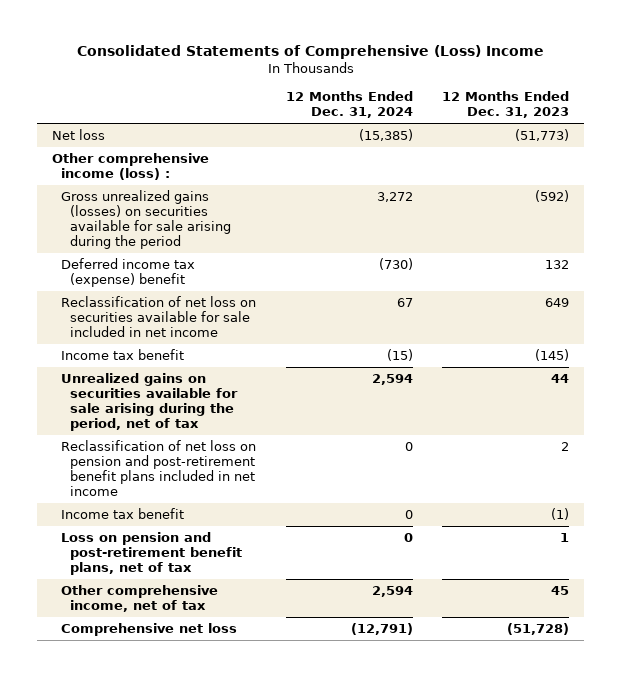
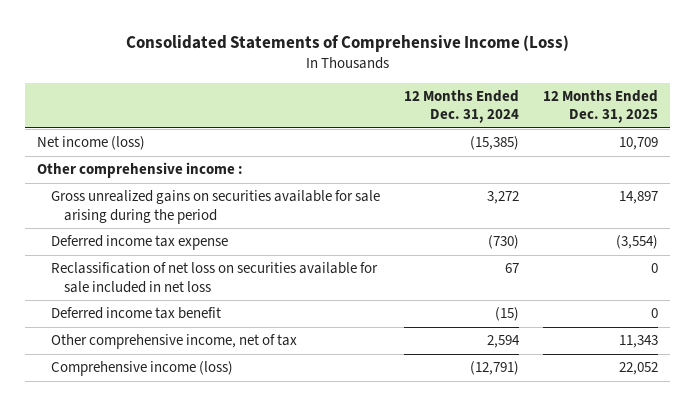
- Consolidated Statements of Comprehensive (Loss) Income
+ Consolidated Statements of Comprehensive Income (Loss)
- | 12 Months Ended Dec. 31, 2024 | 12 Months Ended Dec. 31, 2023
+ | 12 Months Ended Dec. 31, 2024 | 12 Months Ended Dec. 31, 2025
- Net loss | (15,385) | (51,773)
- Other comprehensive income (loss) :
- Gross unrealized gains (losses) on securities available for sale arising during the period | 3,272 | (592)
- Deferred income tax (expense) benefit | (730) | 132
- Reclassification of net loss on securities available for sale included in net income | 67 | 649
- Income tax benefit | (15) | (145)
- Unrealized gains on securities available for sale arising during the period, net of tax | 2,594 | 44
- Reclassification of net loss on pension and post-retirement benefit plans included in net income | 0 | 2
- Income tax benefit | 0 | (1)
- Loss on pension and post-retirement benefit plans, net of tax | 0 | 1
+ Net income (loss) | (15,385) | 10,709
+ Other comprehensive income :
+ Gross unrealized gains on securities available for sale arising during the period | 3,272 | 14,897
+ Deferred income tax expense | (730) | (3,554)
+ Reclassification of net loss on securities available for sale included in net loss | 67 | 0
+ Deferred income tax benefit | (15) | 0
- Comprehensive net loss | (12,791) | (51,728)
+ Comprehensive income (loss) | (12,791) | 22,052

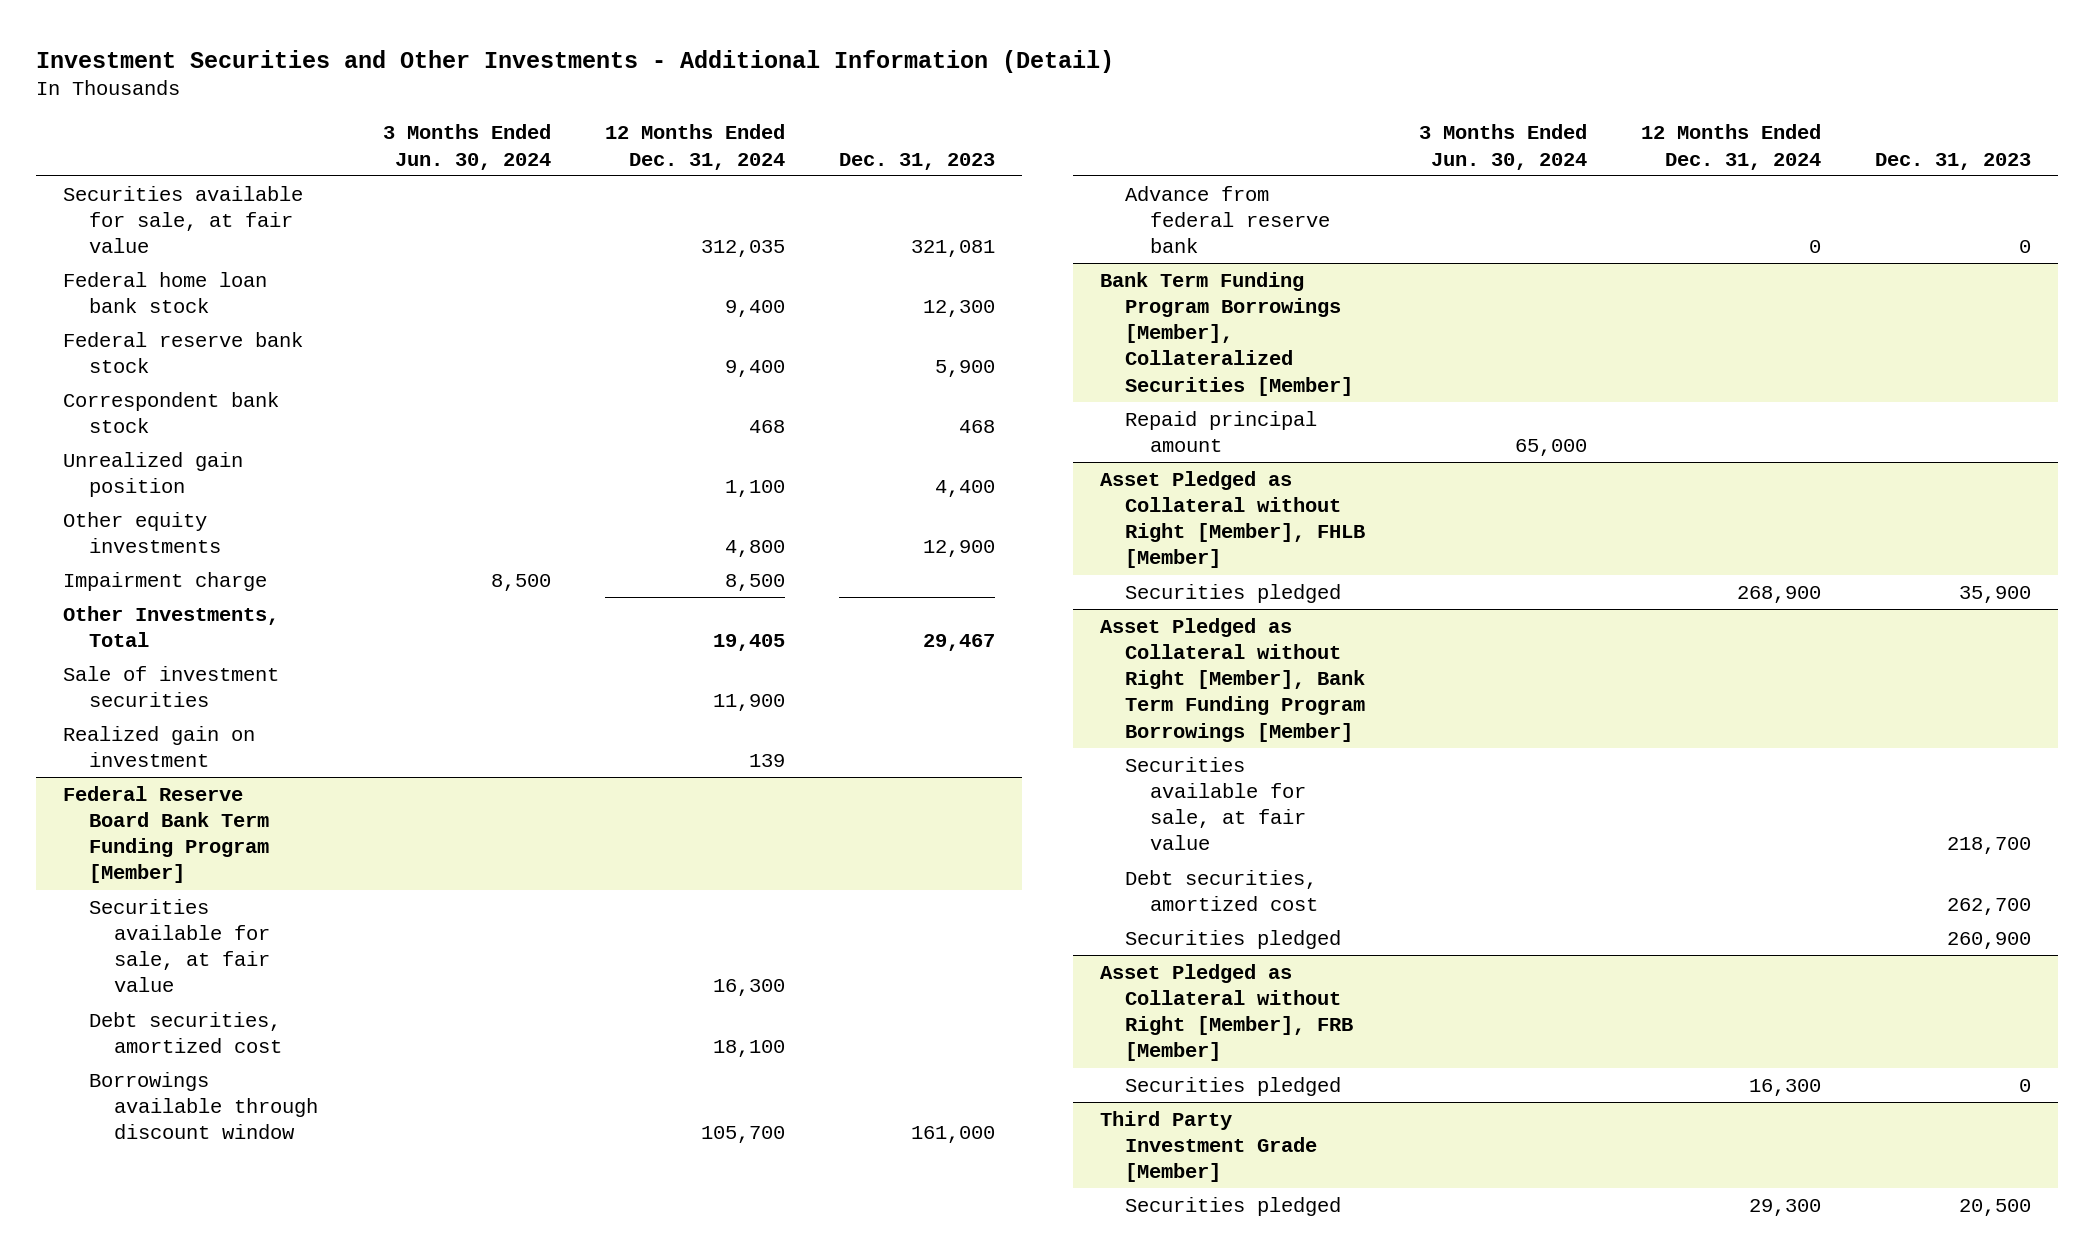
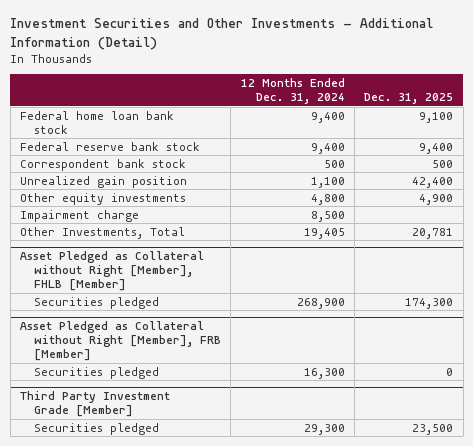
- | 3 Months Ended Jun. 30, 2024 | 12 Months Ended Dec. 31, 2024 | Dec. 31, 2023
+ | 12 Months Ended Dec. 31, 2024 | Dec. 31, 2025
- Securities available for sale, at fair value | | 312,035 | 321,081
- Correspondent bank stock | | 468 | 468
+ Correspondent bank stock | 500 | 500
- Sale of investment securities | | 11,900 |
- Realized gain on investment | | 139 |
- Federal Reserve Board Bank Term Funding Program [Member]
- Securities available for sale, at fair value | | 16,300 |
- Debt securities, amortized cost | | 18,100 |
- Borrowings available through discount window | | 105,700 | 161,000
- Advance from federal reserve bank | | 0 | 0
- Bank Term Funding Program Borrowings [Member], Collateralized Securities [Member]
- Repaid principal amount | 65,000 | |
- Asset Pledged as Collateral without Right [Member], Bank Term Funding Program Borrowings [Member]
- Securities available for sale, at fair value | | | 218,700
- Debt securities, amortized cost | | | 262,700
- Securities pledged | | | 260,900

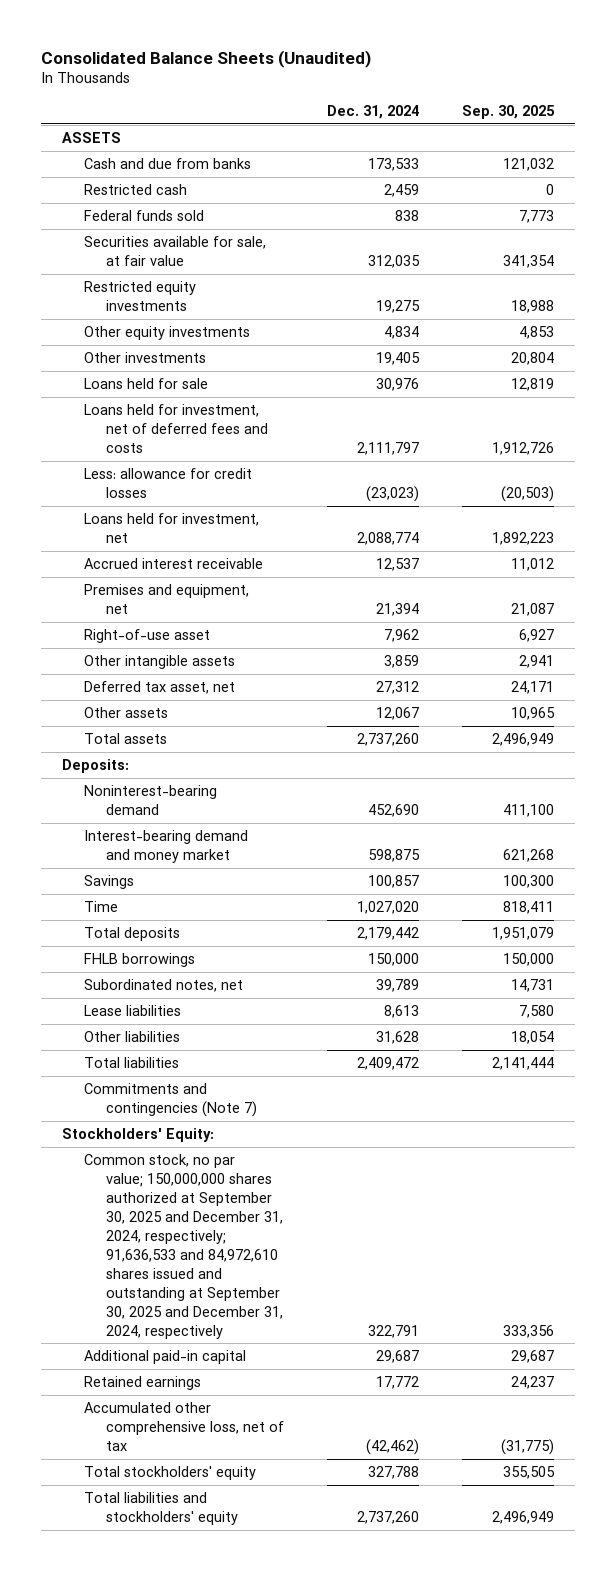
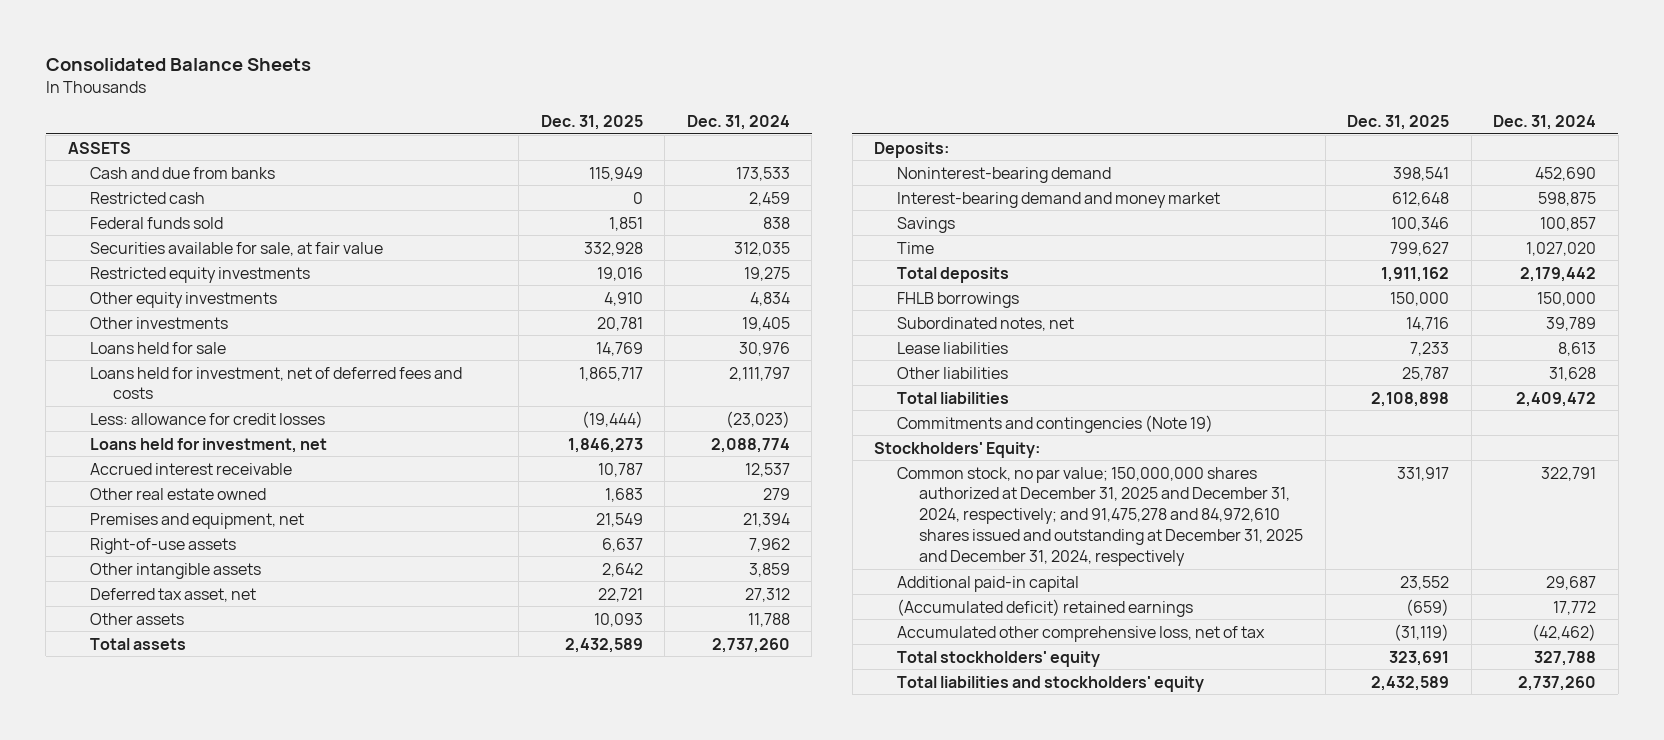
- Consolidated Balance Sheets (Unaudited)
+ Consolidated Balance Sheets
- | Dec. 31, 2024 | Sep. 30, 2025
+ | Dec. 31, 2025 | Dec. 31, 2024
+ Other real estate owned | 1,683 | 279
- Right-of-use asset | 7,962 | 6,927
+ Right-of-use assets | 6,637 | 7,962
- Other assets | 12,067 | 10,965
+ Other assets | 10,093 | 11,788
- Commitments and contingencies (Note 7)
+ Commitments and contingencies (Note 19)
- Common stock, no par value; 150,000,000 shares authorized at September 30, 2025 and December 31, 2024, respectively; 91,636,533 and 84,972,610 shares issued and outstanding at September 30, 2025 and December 31, 2024, respectively | 322,791 | 333,356
+ Common stock, no par value; 150,000,000 shares authorized at December 31, 2025 and December 31, 2024, respectively; and 91,475,278 and 84,972,610 shares issued and outstanding at December 31, 2025 and December 31, 2024, respectively | 331,917 | 322,791
- Retained earnings | 17,772 | 24,237
+ (Accumulated deficit) retained earnings | (659) | 17,772

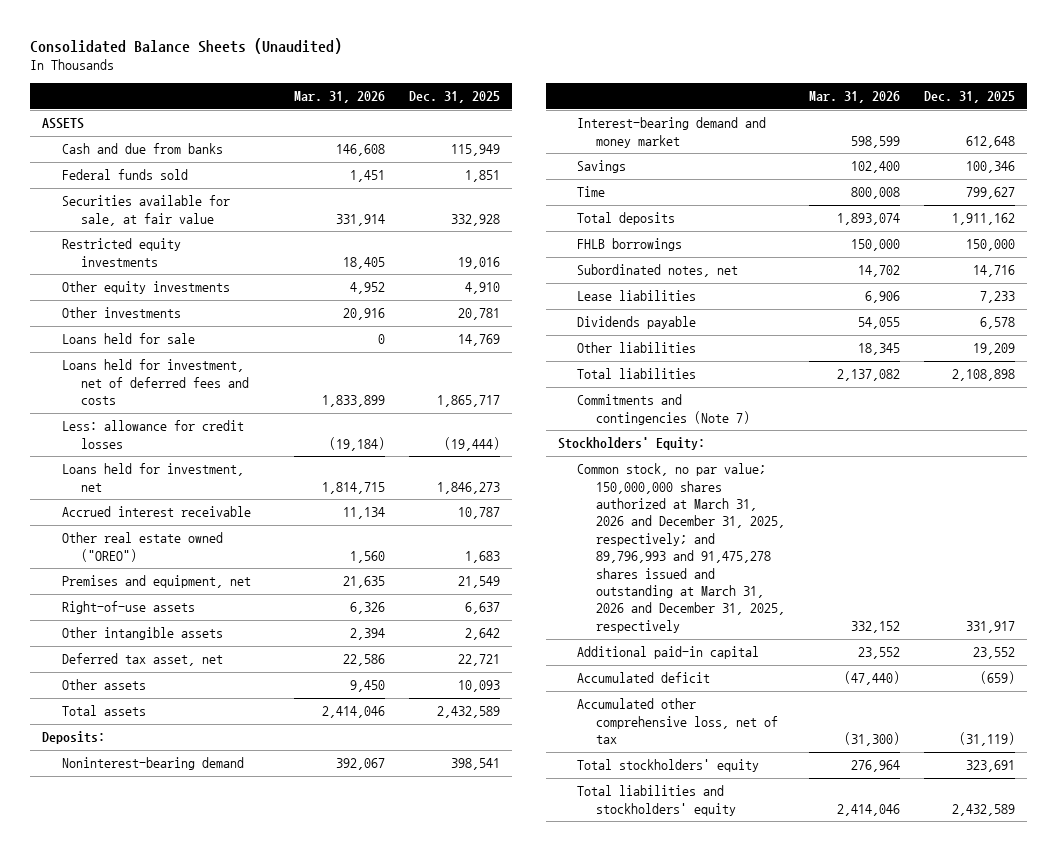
- Consolidated Balance Sheets
+ Consolidated Balance Sheets (Unaudited)
- | Dec. 31, 2025 | Dec. 31, 2024
+ | Mar. 31, 2026 | Dec. 31, 2025
- Restricted cash | 0 | 2,459
- Other real estate owned | 1,683 | 279
+ Other real estate owned ("OREO") | 1,560 | 1,683
- Other liabilities | 25,787 | 31,628
+ Dividends payable | 54,055 | 6,578
+ Other liabilities | 18,345 | 19,209
- Commitments and contingencies (Note 19)
+ Commitments and contingencies (Note 7)
- Common stock, no par value; 150,000,000 shares authorized at December 31, 2025 and December 31, 2024, respectively; and 91,475,278 and 84,972,610 shares issued and outstanding at December 31, 2025 and December 31, 2024, respectively | 331,917 | 322,791
+ Common stock, no par value; 150,000,000 shares authorized at March 31, 2026 and December 31, 2025, respectively; and 89,796,993 and 91,475,278 shares issued and outstanding at March 31, 2026 and December 31, 2025, respectively | 332,152 | 331,917
- (Accumulated deficit) retained earnings | (659) | 17,772
+ Accumulated deficit | (47,440) | (659)

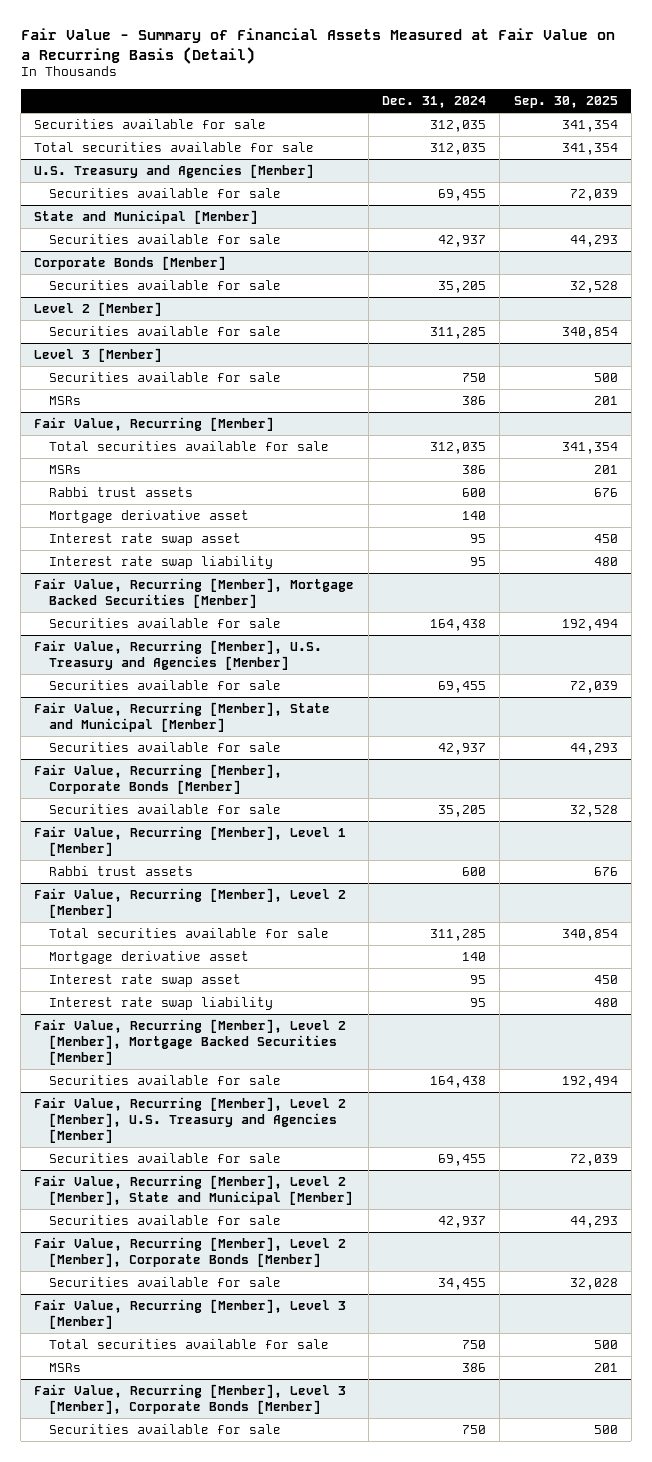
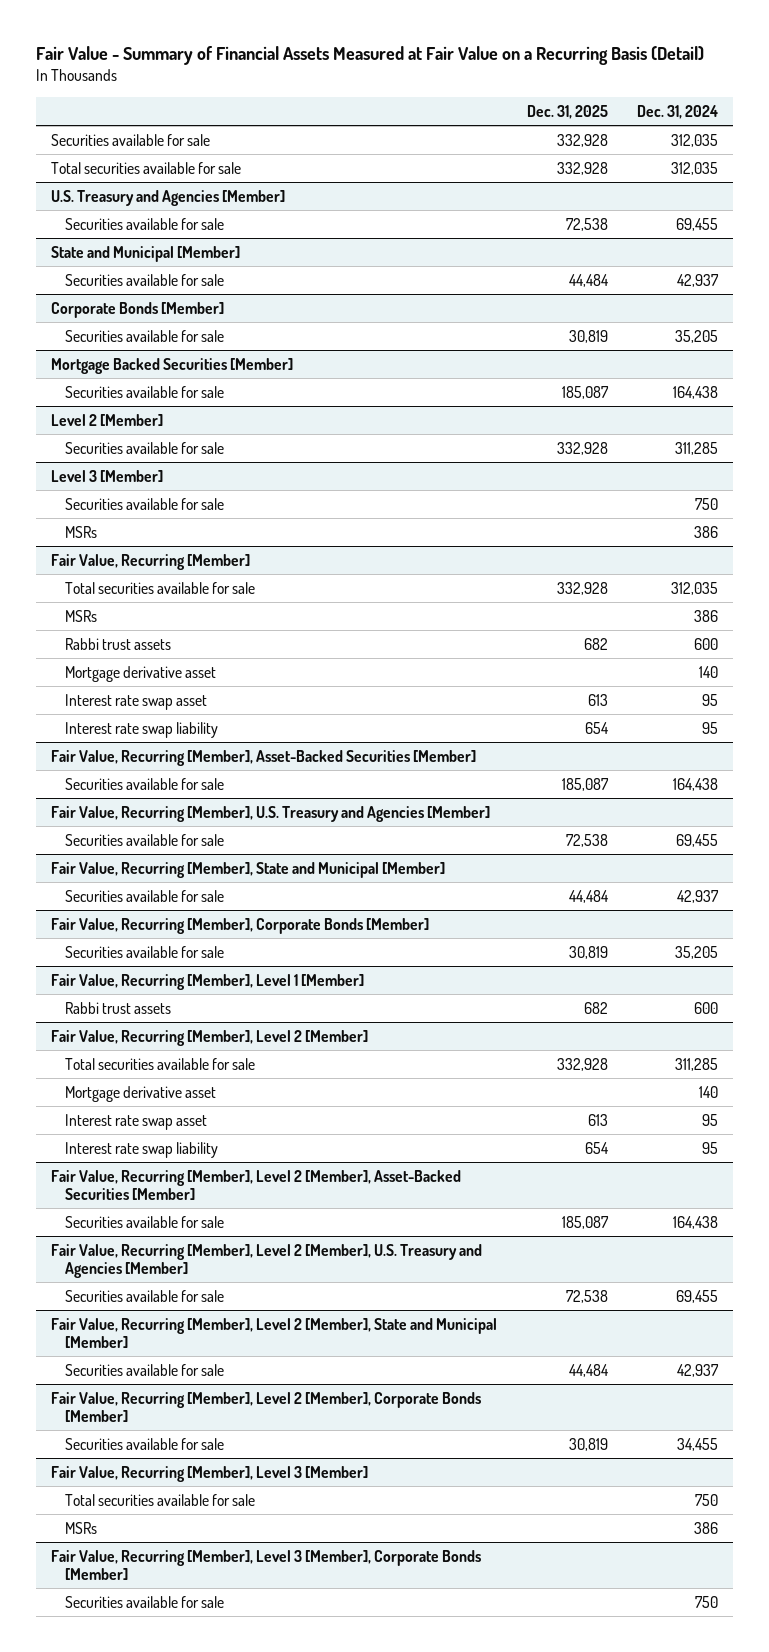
- | Dec. 31, 2024 | Sep. 30, 2025
+ | Dec. 31, 2025 | Dec. 31, 2024
+ Mortgage Backed Securities [Member]
+ Securities available for sale | 185,087 | 164,438
- Fair Value, Recurring [Member], Mortgage Backed Securities [Member]
+ Fair Value, Recurring [Member], Asset-Backed Securities [Member]
- Fair Value, Recurring [Member], Level 2 [Member], Mortgage Backed Securities [Member]
+ Fair Value, Recurring [Member], Level 2 [Member], Asset-Backed Securities [Member]

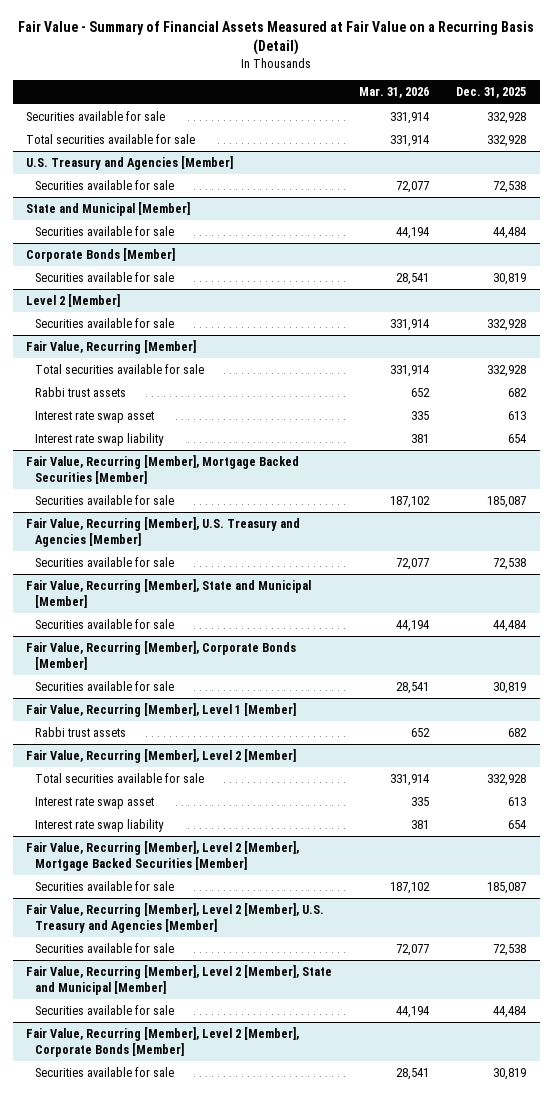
- | Dec. 31, 2025 | Dec. 31, 2024
+ | Mar. 31, 2026 | Dec. 31, 2025
- Mortgage Backed Securities [Member]
- Securities available for sale | 185,087 | 164,438
- Level 3 [Member]
- Securities available for sale | | 750
- MSRs | | 386
@ Fair Value, Recurring [Member]
- MSRs | | 386
- Mortgage derivative asset | | 140
- Fair Value, Recurring [Member], Asset-Backed Securities [Member]
+ Fair Value, Recurring [Member], Mortgage Backed Securities [Member]
@ Fair Value, Recurring [Member], Level 2 [Member]
- Mortgage derivative asset | | 140
- Fair Value, Recurring [Member], Level 2 [Member], Asset-Backed Securities [Member]
+ Fair Value, Recurring [Member], Level 2 [Member], Mortgage Backed Securities [Member]
- Fair Value, Recurring [Member], Level 3 [Member]
- Total securities available for sale | | 750
- MSRs | | 386
- Fair Value, Recurring [Member], Level 3 [Member], Corporate Bonds [Member]
- Securities available for sale | | 750

